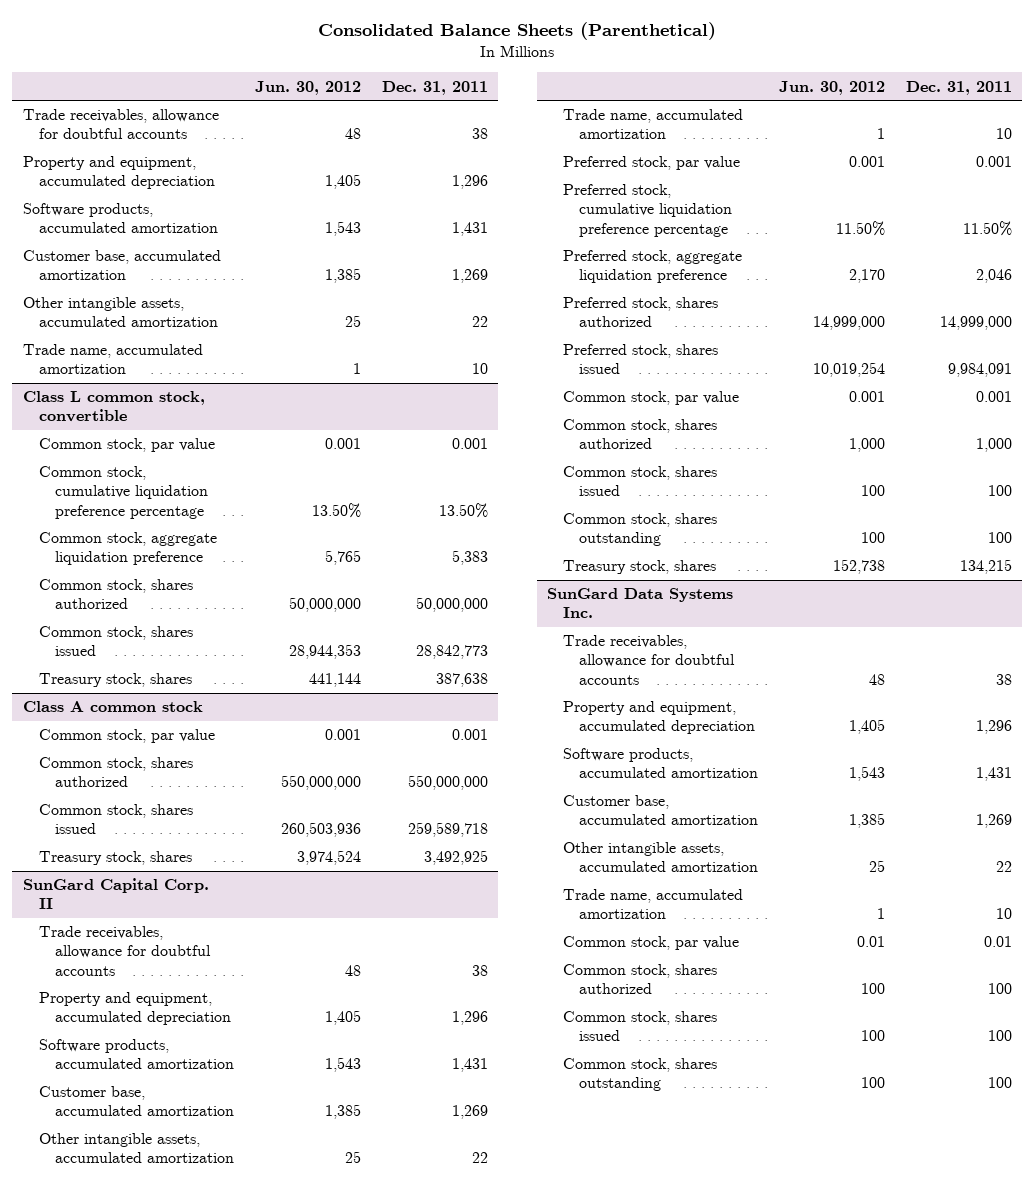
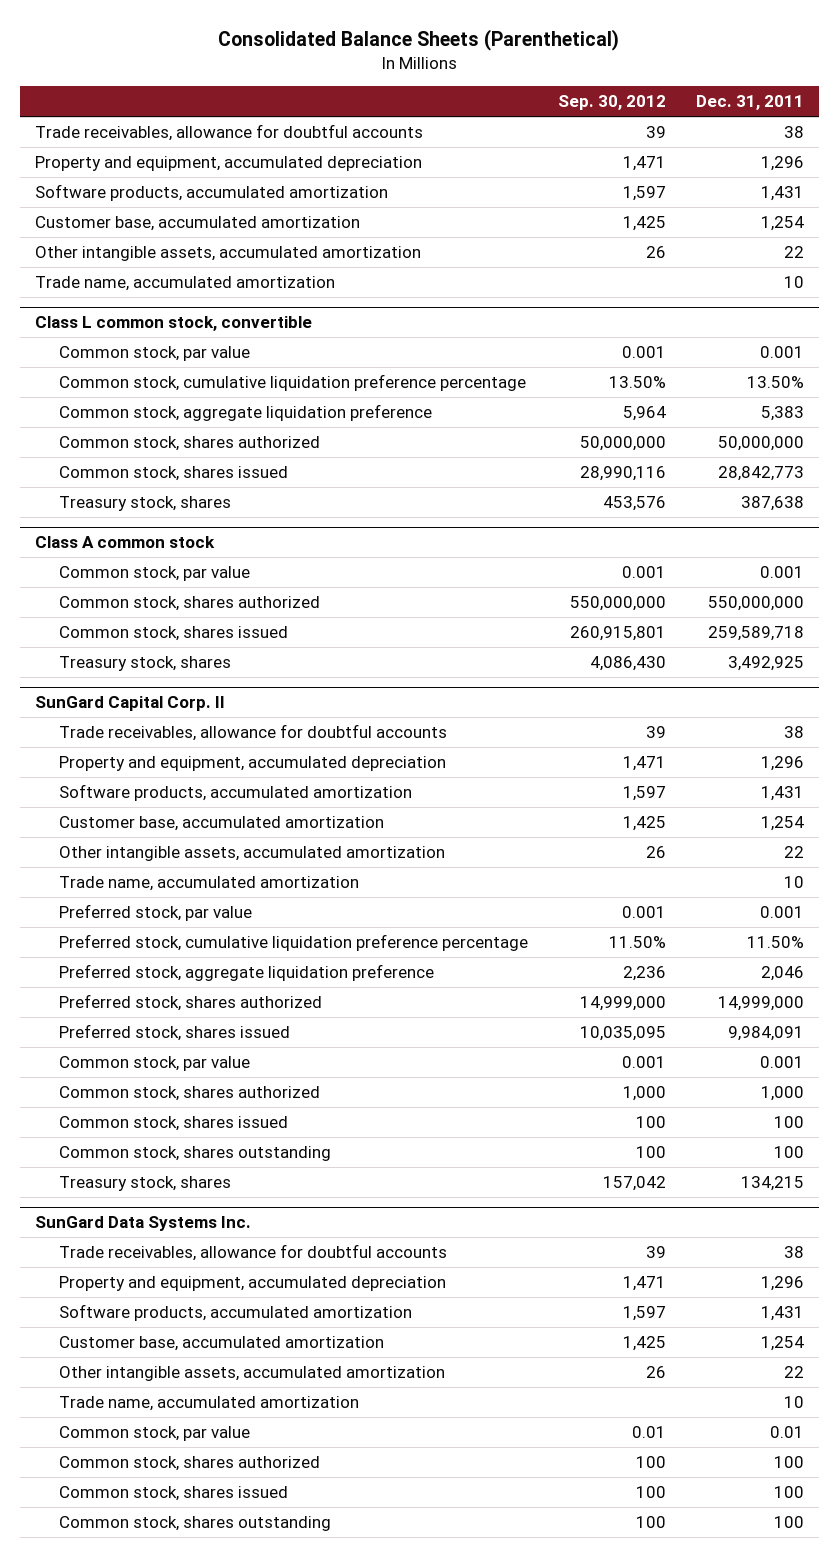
- | Jun. 30, 2012 | Dec. 31, 2011
+ | Sep. 30, 2012 | Dec. 31, 2011
- Customer base, accumulated amortization | 1,385 | 1,269
+ Customer base, accumulated amortization | 1,425 | 1,254
@ SunGard Capital Corp. II
- Customer base, accumulated amortization | 1,385 | 1,269
+ Customer base, accumulated amortization | 1,425 | 1,254
@ SunGard Data Systems Inc.
- Customer base, accumulated amortization | 1,385 | 1,269
+ Customer base, accumulated amortization | 1,425 | 1,254

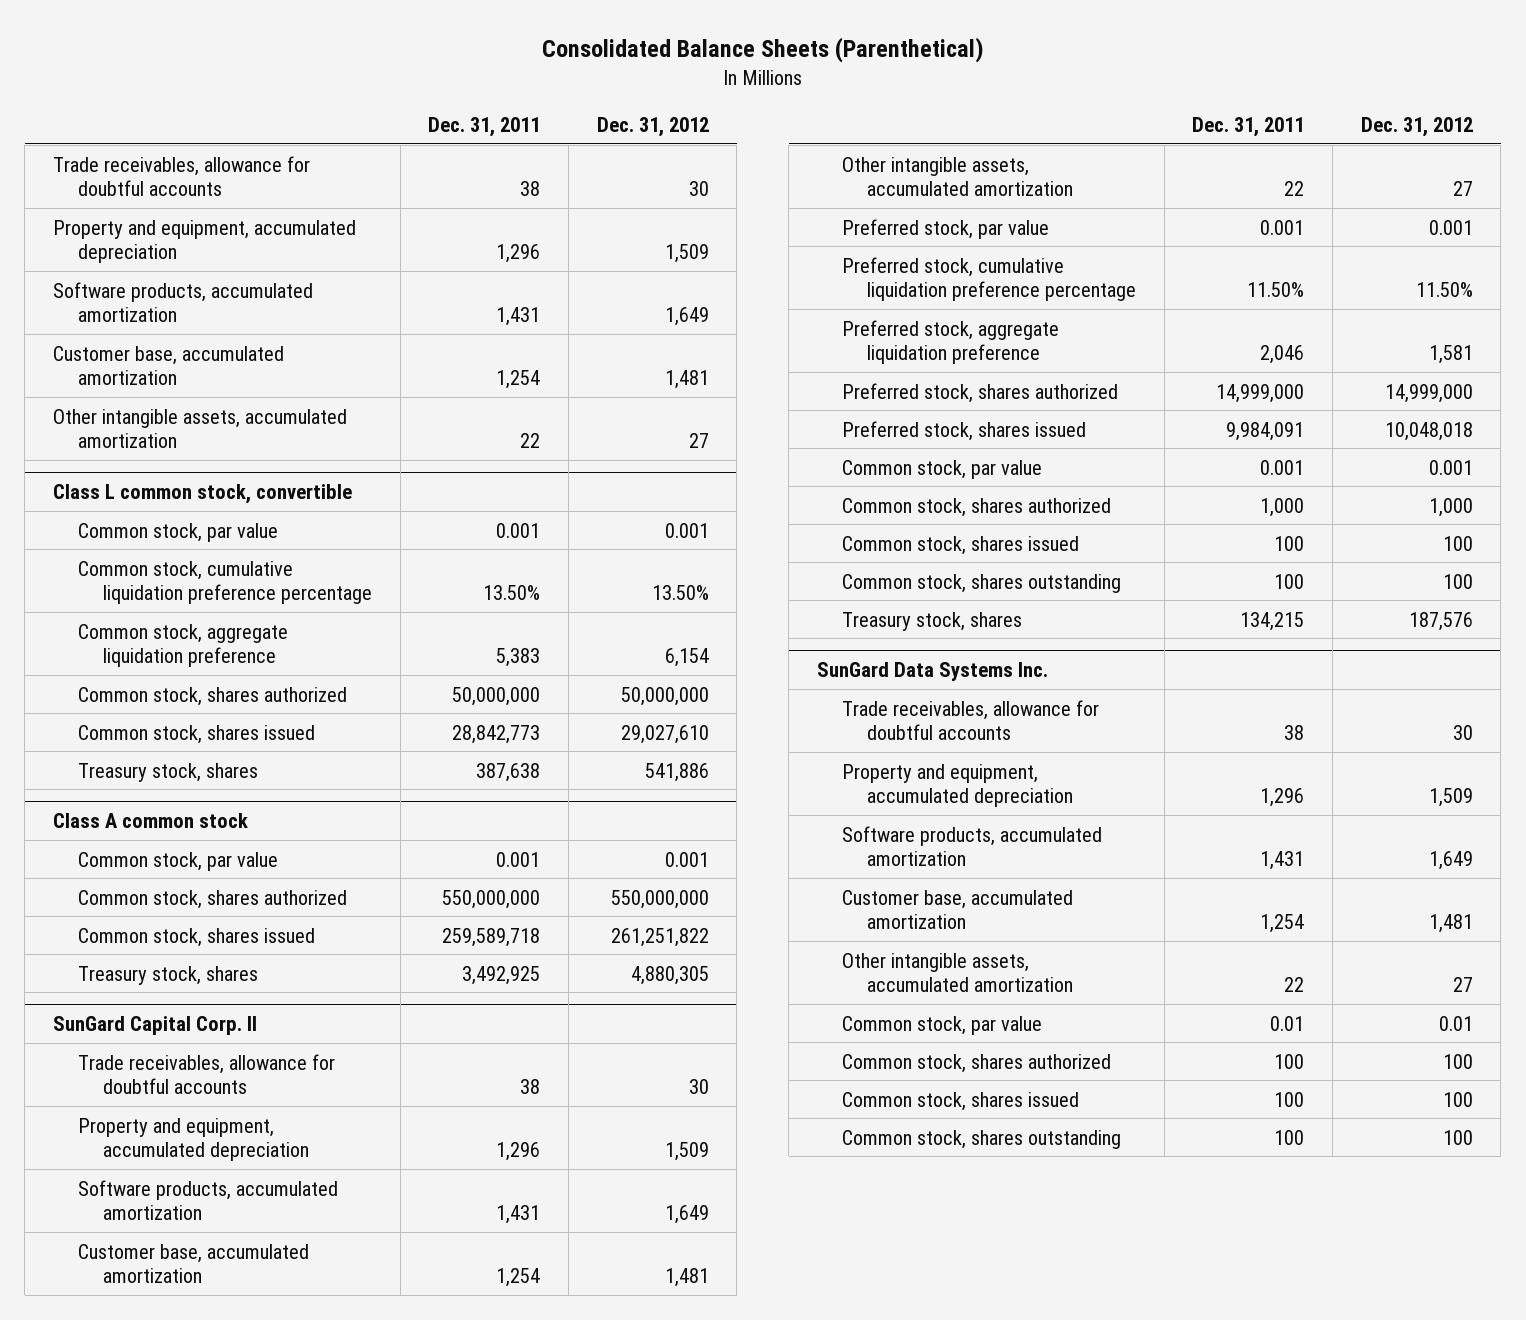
- | Sep. 30, 2012 | Dec. 31, 2011
+ | Dec. 31, 2011 | Dec. 31, 2012
- Trade name, accumulated amortization | | 10
@ SunGard Capital Corp. II
- Trade name, accumulated amortization | | 10
@ SunGard Data Systems Inc.
- Trade name, accumulated amortization | | 10

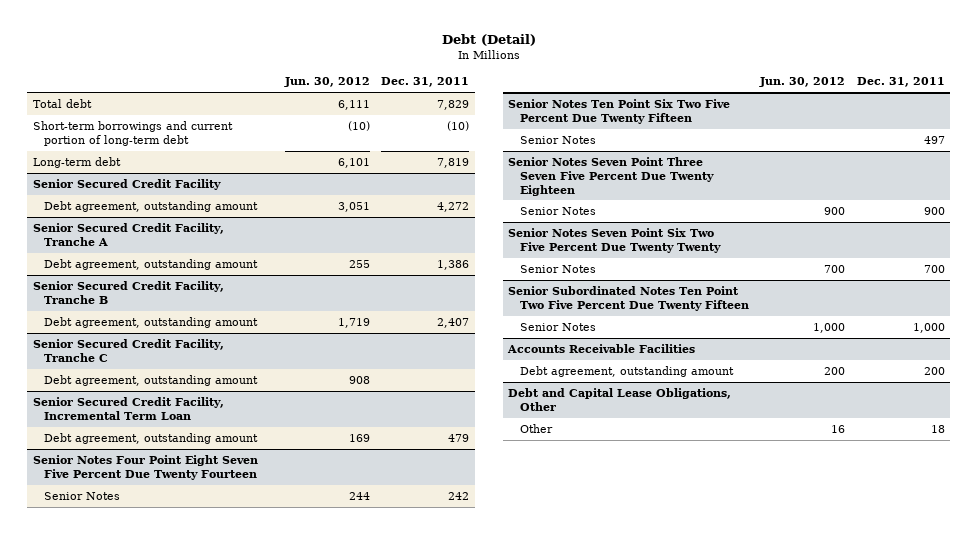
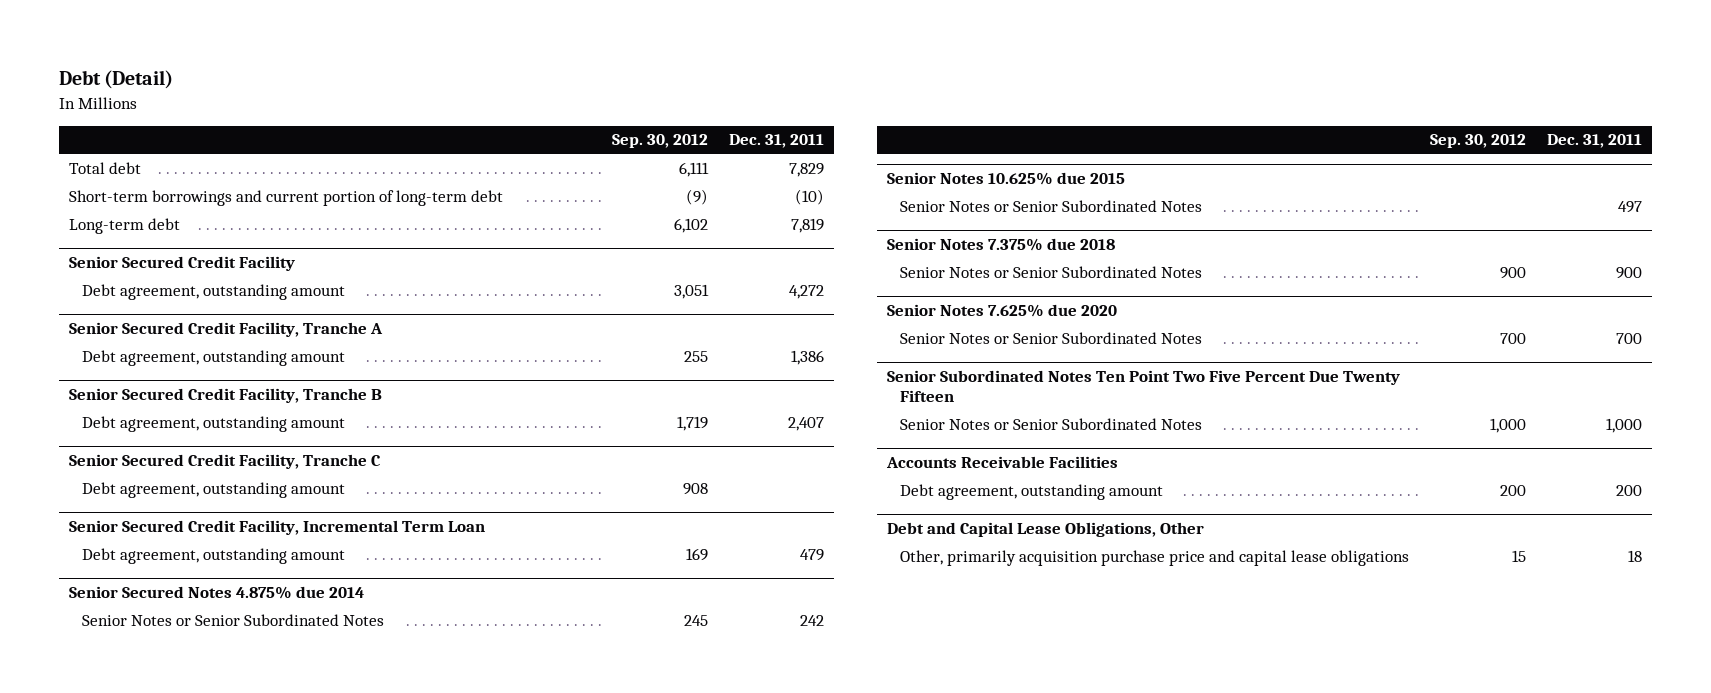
- | Jun. 30, 2012 | Dec. 31, 2011
+ | Sep. 30, 2012 | Dec. 31, 2011
- Senior Notes Four Point Eight Seven Five Percent Due Twenty Fourteen
- Senior Notes | 244 | 242
- Senior Notes Ten Point Six Two Five Percent Due Twenty Fifteen
- Senior Notes | | 497
- Senior Notes Seven Point Three Seven Five Percent Due Twenty Eighteen
- Senior Notes | 900 | 900
- Senior Notes Seven Point Six Two Five Percent Due Twenty Twenty
- Senior Notes | 700 | 700
+ Senior Secured Notes 4.875% due 2014
+ Senior Notes or Senior Subordinated Notes | 245 | 242
+ Senior Notes 10.625% due 2015
+ Senior Notes or Senior Subordinated Notes | | 497
+ Senior Notes 7.375% due 2018
+ Senior Notes or Senior Subordinated Notes | 900 | 900
+ Senior Notes 7.625% due 2020
+ Senior Notes or Senior Subordinated Notes | 700 | 700
@ Senior Subordinated Notes Ten Point Two Five Percent Due Twenty Fifteen
- Senior Notes | 1,000 | 1,000
+ Senior Notes or Senior Subordinated Notes | 1,000 | 1,000
@ Debt and Capital Lease Obligations, Other
- Other | 16 | 18
+ Other, primarily acquisition purchase price and capital lease obligations | 15 | 18

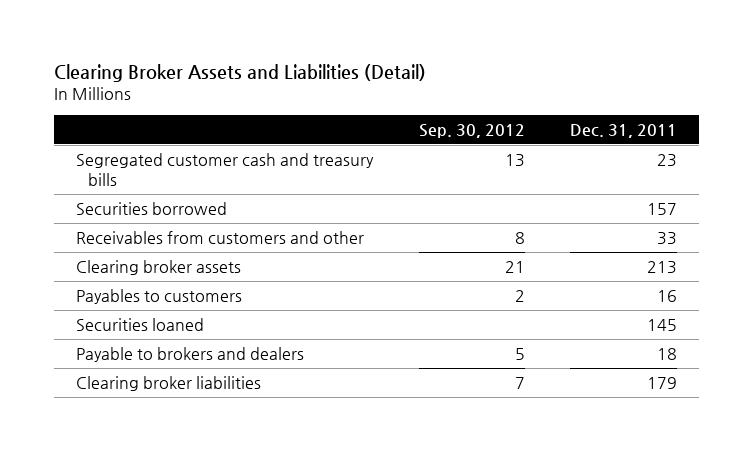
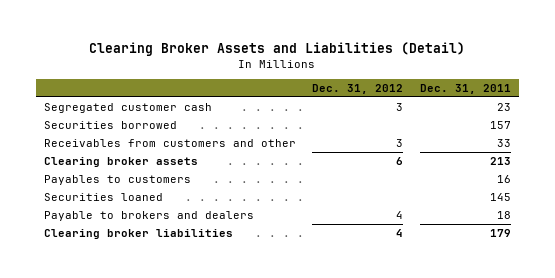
- | Sep. 30, 2012 | Dec. 31, 2011
+ | Dec. 31, 2012 | Dec. 31, 2011
- Segregated customer cash and treasury bills | 13 | 23
+ Segregated customer cash | 3 | 23

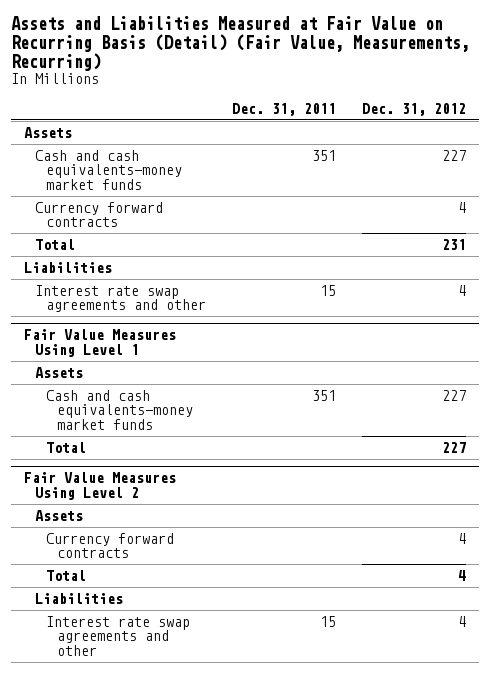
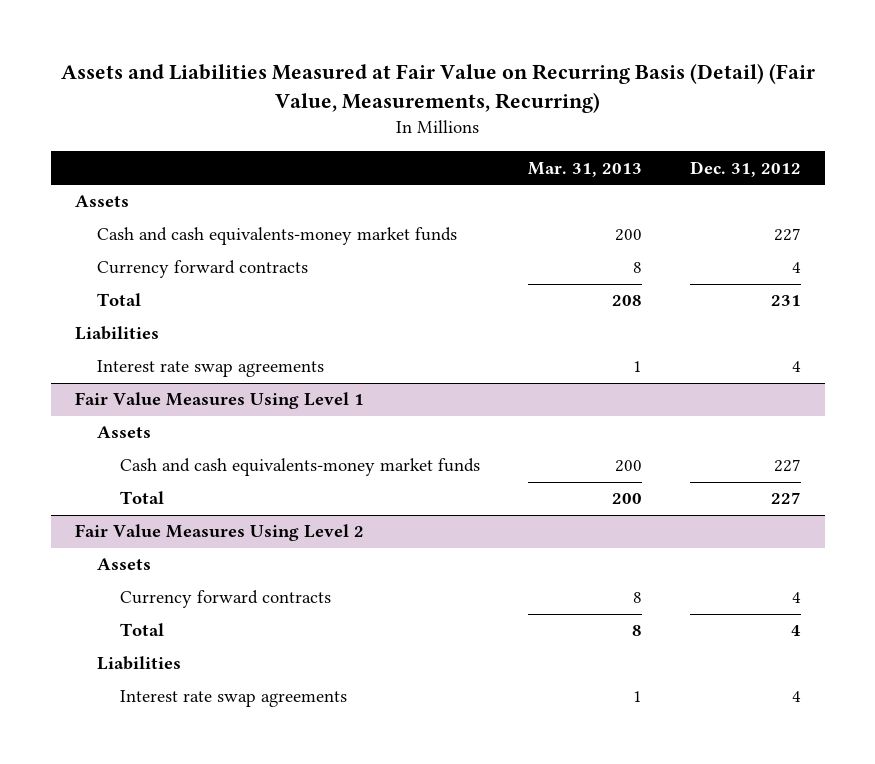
- | Dec. 31, 2011 | Dec. 31, 2012
+ | Mar. 31, 2013 | Dec. 31, 2012
- Interest rate swap agreements and other | 15 | 4
+ Interest rate swap agreements | 1 | 4
@ Fair Value Measures Using Level 2
- Interest rate swap agreements and other | 15 | 4
+ Interest rate swap agreements | 1 | 4

